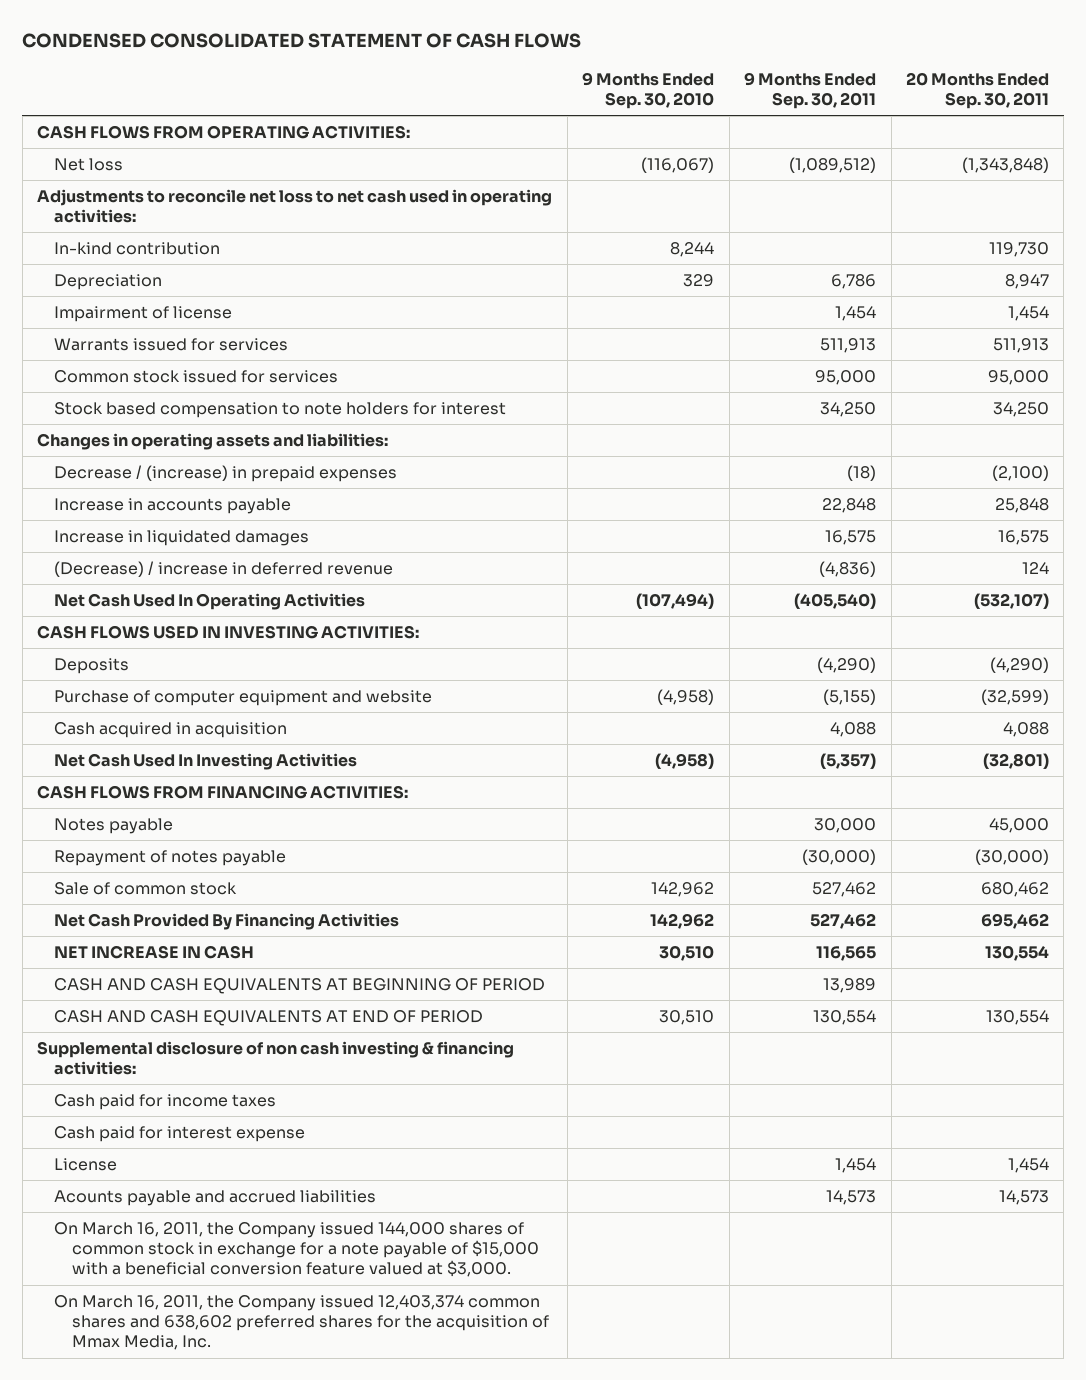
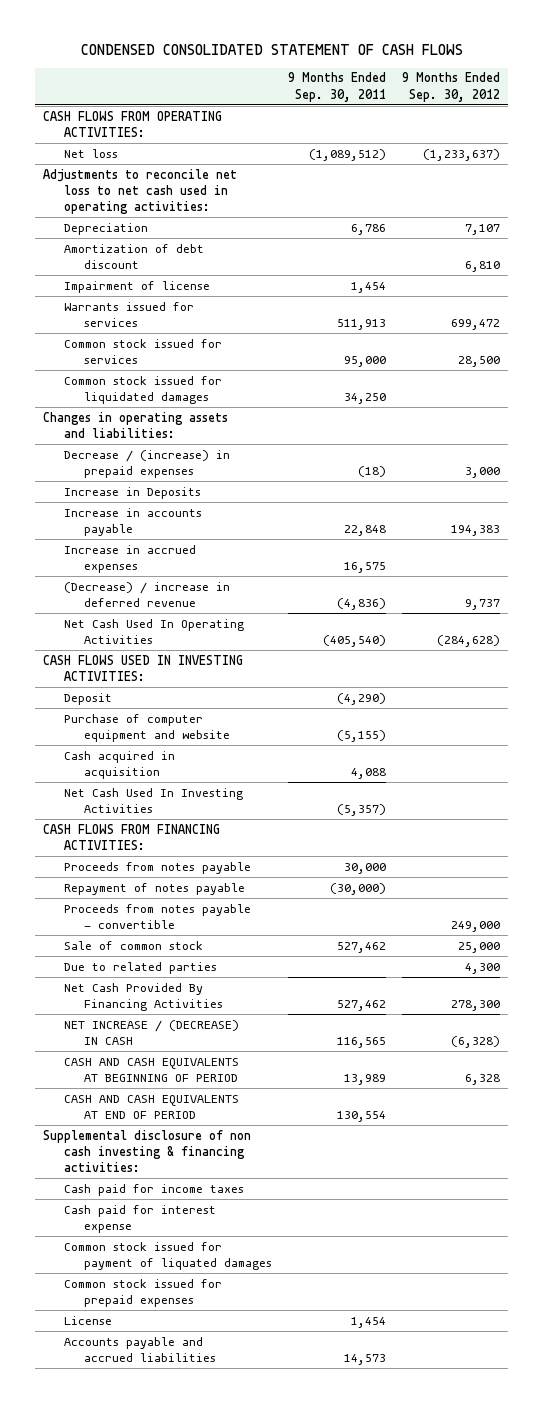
- | 9 Months Ended Sep. 30, 2010 | 9 Months Ended Sep. 30, 2011 | 20 Months Ended Sep. 30, 2011
+ | 9 Months Ended Sep. 30, 2011 | 9 Months Ended Sep. 30, 2012
- In-kind contribution | 8,244 | | 119,730
+ Amortization of debt discount | | 6,810
- Stock based compensation to note holders for interest | | 34,250 | 34,250
+ Common stock issued for liquidated damages | 34,250 |
+ Increase in Deposits
- Increase in liquidated damages | | 16,575 | 16,575
+ Increase in accrued expenses | 16,575 |
- Deposits | | (4,290) | (4,290)
+ Deposit | (4,290) |
- Notes payable | | 30,000 | 45,000
+ Proceeds from notes payable | 30,000 |
+ Proceeds from notes payable - convertible | | 249,000
+ Due to related parties | | 4,300
- NET INCREASE IN CASH | 30,510 | 116,565 | 130,554
+ NET INCREASE / (DECREASE) IN CASH | 116,565 | (6,328)
+ Common stock issued for payment of liquated damages
+ Common stock issued for prepaid expenses
- Acounts payable and accrued liabilities | | 14,573 | 14,573
- On March 16, 2011, the Company issued 144,000 shares of common stock in exchange for a note payable of $15,000 with a beneficial conversion feature valued at $3,000.
- On March 16, 2011, the Company issued 12,403,374 common shares and 638,602 preferred shares for the acquisition of Mmax Media, Inc.
+ Accounts payable and accrued liabilities | 14,573 |

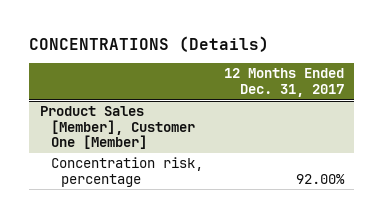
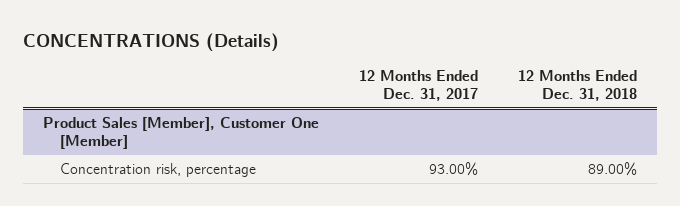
- | 12 Months Ended Dec. 31, 2017
+ | 12 Months Ended Dec. 31, 2017 | 12 Months Ended Dec. 31, 2018
@ Product Sales [Member], Customer One [Member]
- Concentration risk, percentage | 92.00%
+ Concentration risk, percentage | 93.00% | 89.00%

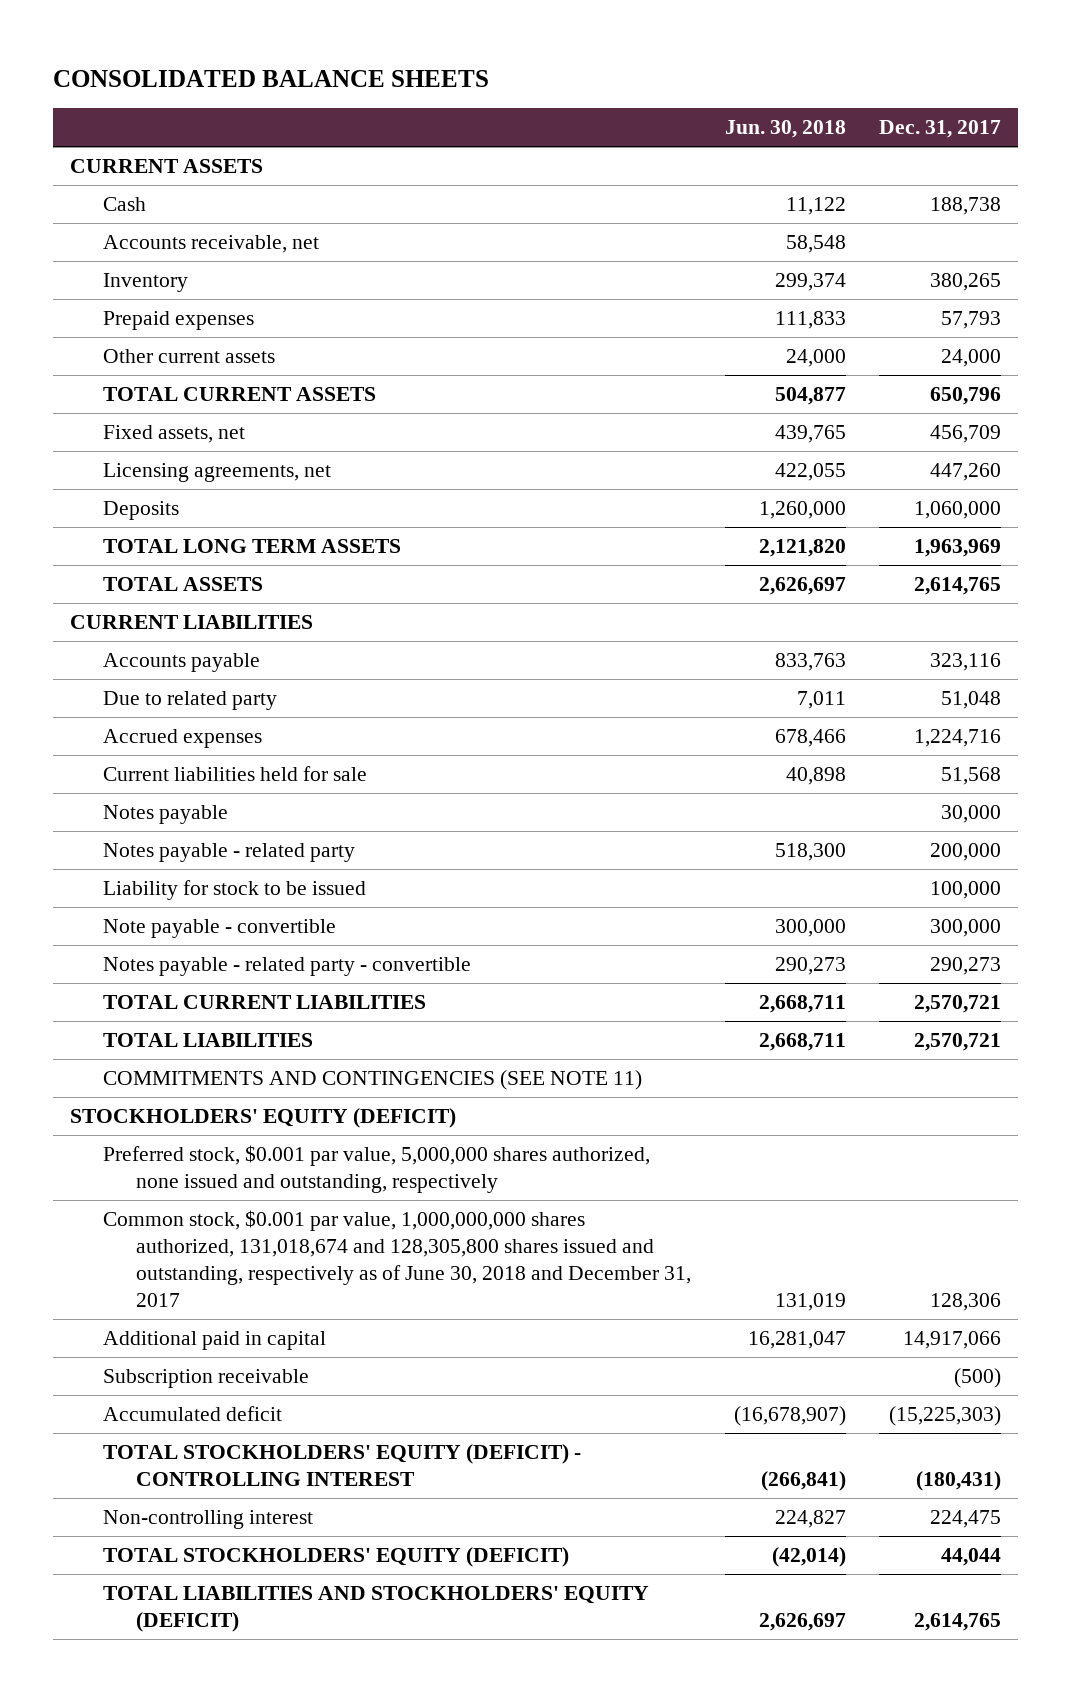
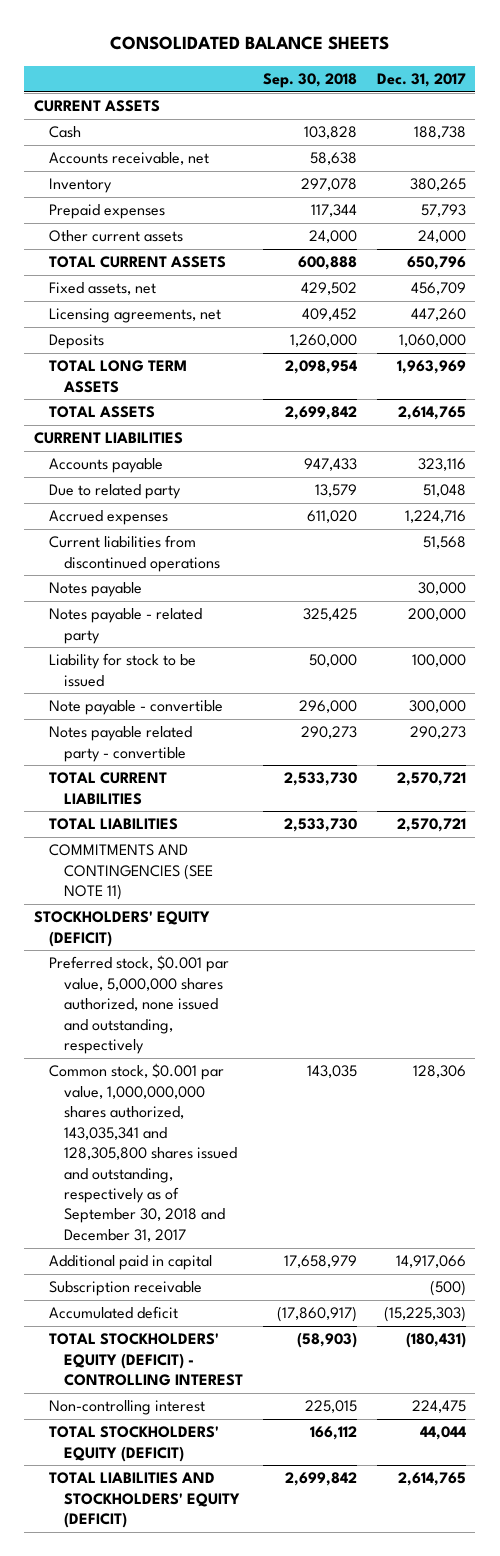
- | Jun. 30, 2018 | Dec. 31, 2017
+ | Sep. 30, 2018 | Dec. 31, 2017
- Current liabilities held for sale | 40,898 | 51,568
+ Current liabilities from discontinued operations | | 51,568
- Notes payable - related party - convertible | 290,273 | 290,273
+ Notes payable related party - convertible | 290,273 | 290,273
- Common stock, $0.001 par value, 1,000,000,000 shares authorized, 131,018,674 and 128,305,800 shares issued and outstanding, respectively as of June 30, 2018 and December 31, 2017 | 131,019 | 128,306
+ Common stock, $0.001 par value, 1,000,000,000 shares authorized, 143,035,341 and 128,305,800 shares issued and outstanding, respectively as of September 30, 2018 and December 31, 2017 | 143,035 | 128,306

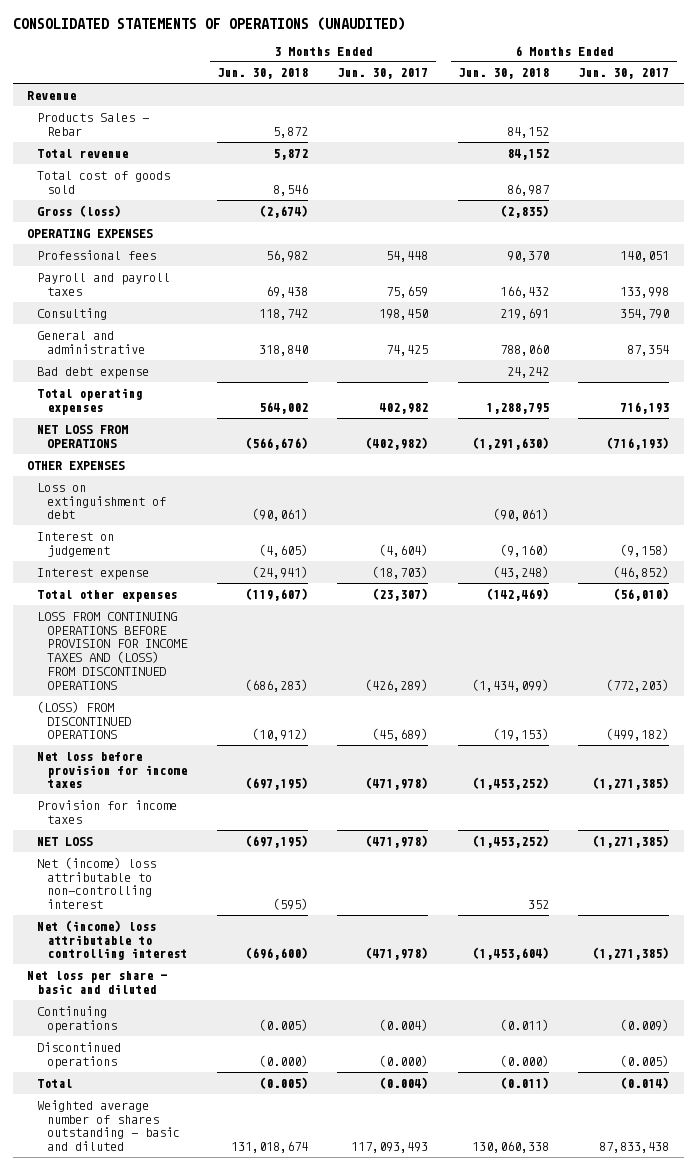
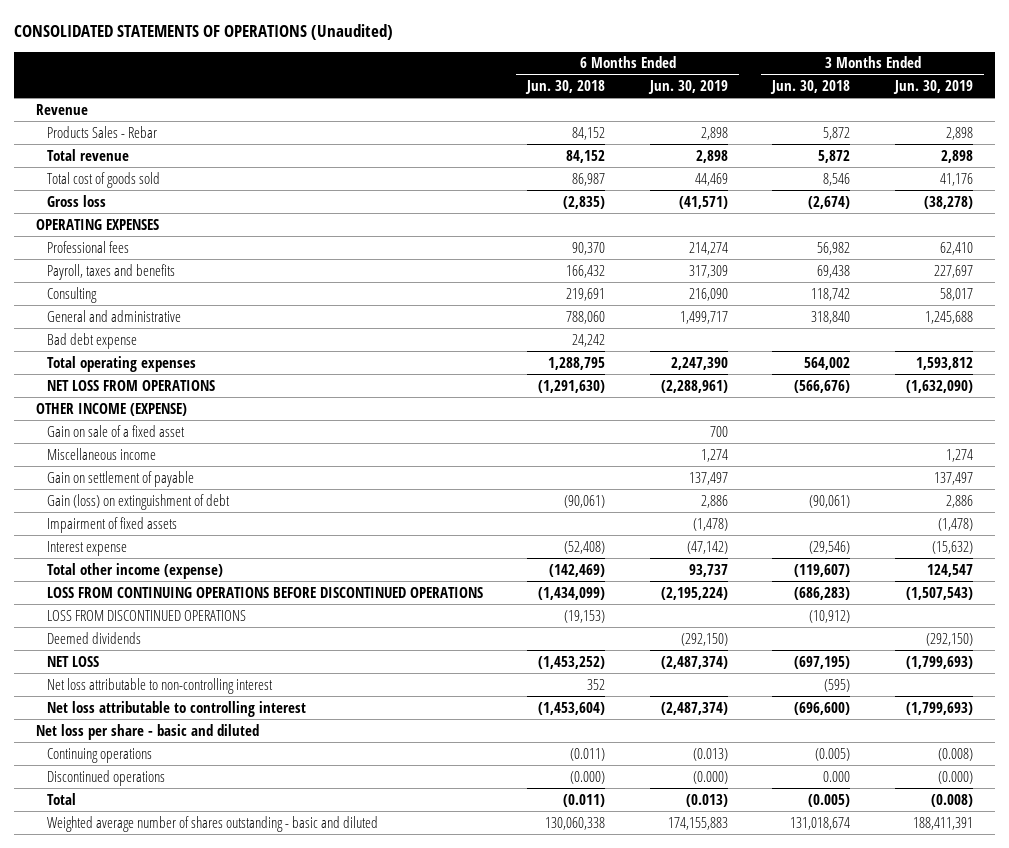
- CONSOLIDATED STATEMENTS OF OPERATIONS (UNAUDITED)
+ CONSOLIDATED STATEMENTS OF OPERATIONS (Unaudited)
- | 3 Months Ended Jun. 30, 2018 | 3 Months Ended Jun. 30, 2017 | 6 Months Ended Jun. 30, 2018 | 6 Months Ended Jun. 30, 2017
+ | 6 Months Ended Jun. 30, 2018 | 6 Months Ended Jun. 30, 2019 | 3 Months Ended Jun. 30, 2018 | 3 Months Ended Jun. 30, 2019
- Gross (loss) | (2,674) | | (2,835) |
+ Gross loss | (2,835) | (41,571) | (2,674) | (38,278)
- Payroll and payroll taxes | 69,438 | 75,659 | 166,432 | 133,998
+ Payroll, taxes and benefits | 166,432 | 317,309 | 69,438 | 227,697
- OTHER EXPENSES
- Loss on extinguishment of debt | (90,061) | | (90,061) |
- Interest on judgement | (4,605) | (4,604) | (9,160) | (9,158)
- Interest expense | (24,941) | (18,703) | (43,248) | (46,852)
- Total other expenses | (119,607) | (23,307) | (142,469) | (56,010)
- LOSS FROM CONTINUING OPERATIONS BEFORE PROVISION FOR INCOME TAXES AND (LOSS) FROM DISCONTINUED OPERATIONS | (686,283) | (426,289) | (1,434,099) | (772,203)
- (LOSS) FROM DISCONTINUED OPERATIONS | (10,912) | (45,689) | (19,153) | (499,182)
- Net loss before provision for income taxes | (697,195) | (471,978) | (1,453,252) | (1,271,385)
- Provision for income taxes
+ OTHER INCOME (EXPENSE)
+ Gain on sale of a fixed asset | | 700 | |
+ Miscellaneous income | | 1,274 | | 1,274
+ Gain on settlement of payable | | 137,497 | | 137,497
+ Gain (loss) on extinguishment of debt | (90,061) | 2,886 | (90,061) | 2,886
+ Impairment of fixed assets | | (1,478) | | (1,478)
+ Interest expense | (52,408) | (47,142) | (29,546) | (15,632)
+ Total other income (expense) | (142,469) | 93,737 | (119,607) | 124,547
+ LOSS FROM CONTINUING OPERATIONS BEFORE DISCONTINUED OPERATIONS | (1,434,099) | (2,195,224) | (686,283) | (1,507,543)
+ LOSS FROM DISCONTINUED OPERATIONS | (19,153) | | (10,912) |
+ Deemed dividends | | (292,150) | | (292,150)
- Net (income) loss attributable to non-controlling interest | (595) | | 352 |
- Net (income) loss attributable to controlling interest | (696,600) | (471,978) | (1,453,604) | (1,271,385)
+ Net loss attributable to non-controlling interest | 352 | | (595) |
+ Net loss attributable to controlling interest | (1,453,604) | (2,487,374) | (696,600) | (1,799,693)
- Discontinued operations | (0.000) | (0.000) | (0.000) | (0.005)
+ Discontinued operations | (0.000) | (0.000) | 0.000 | (0.000)

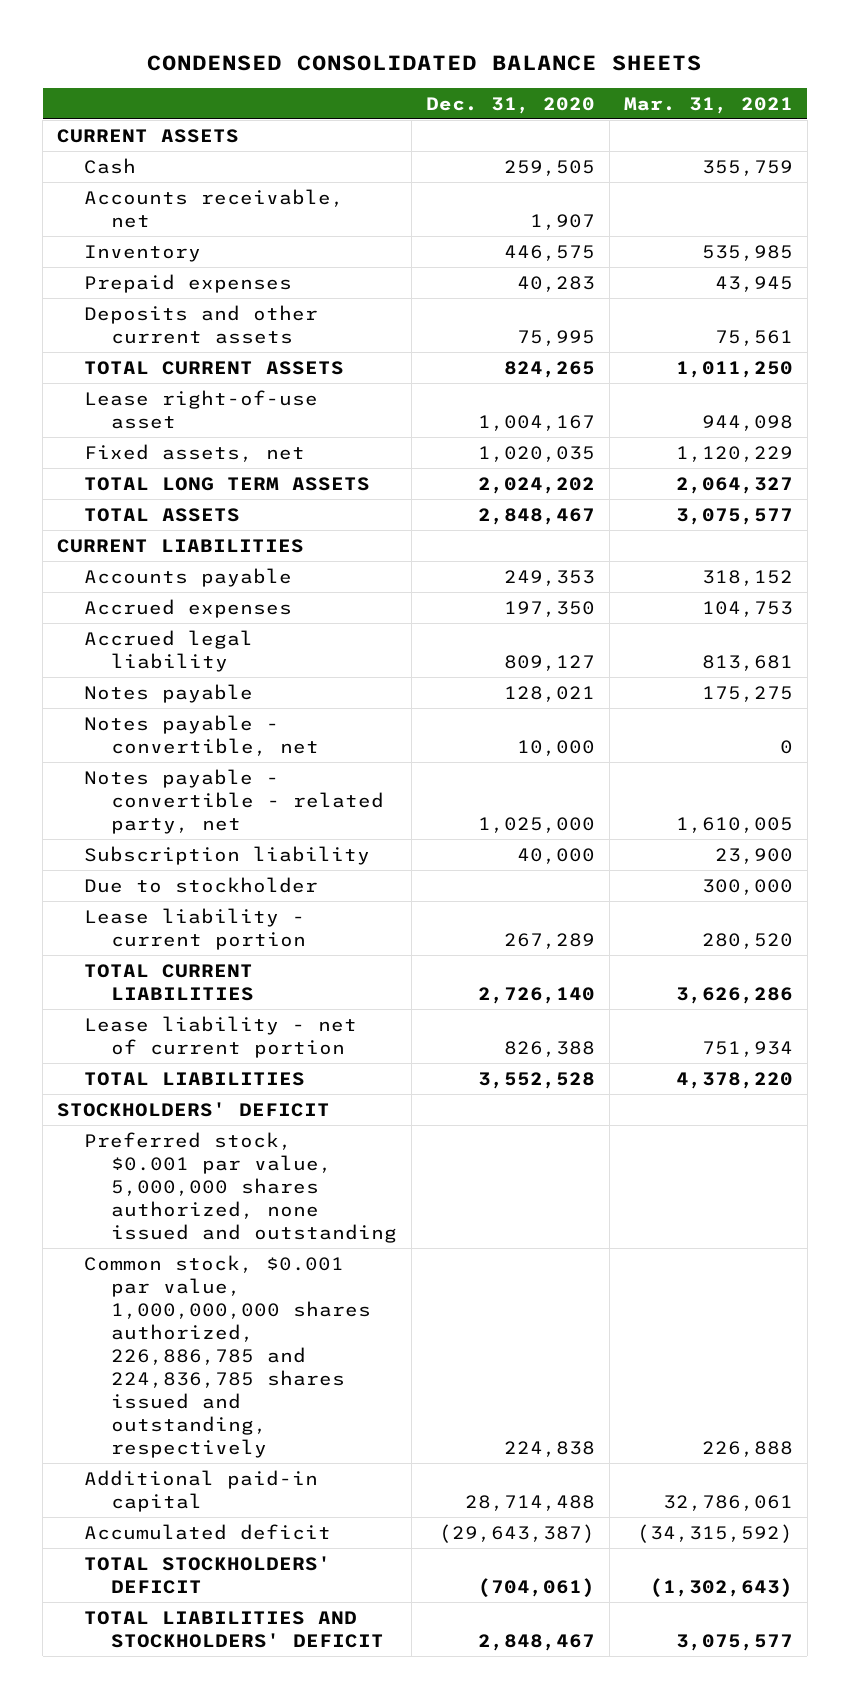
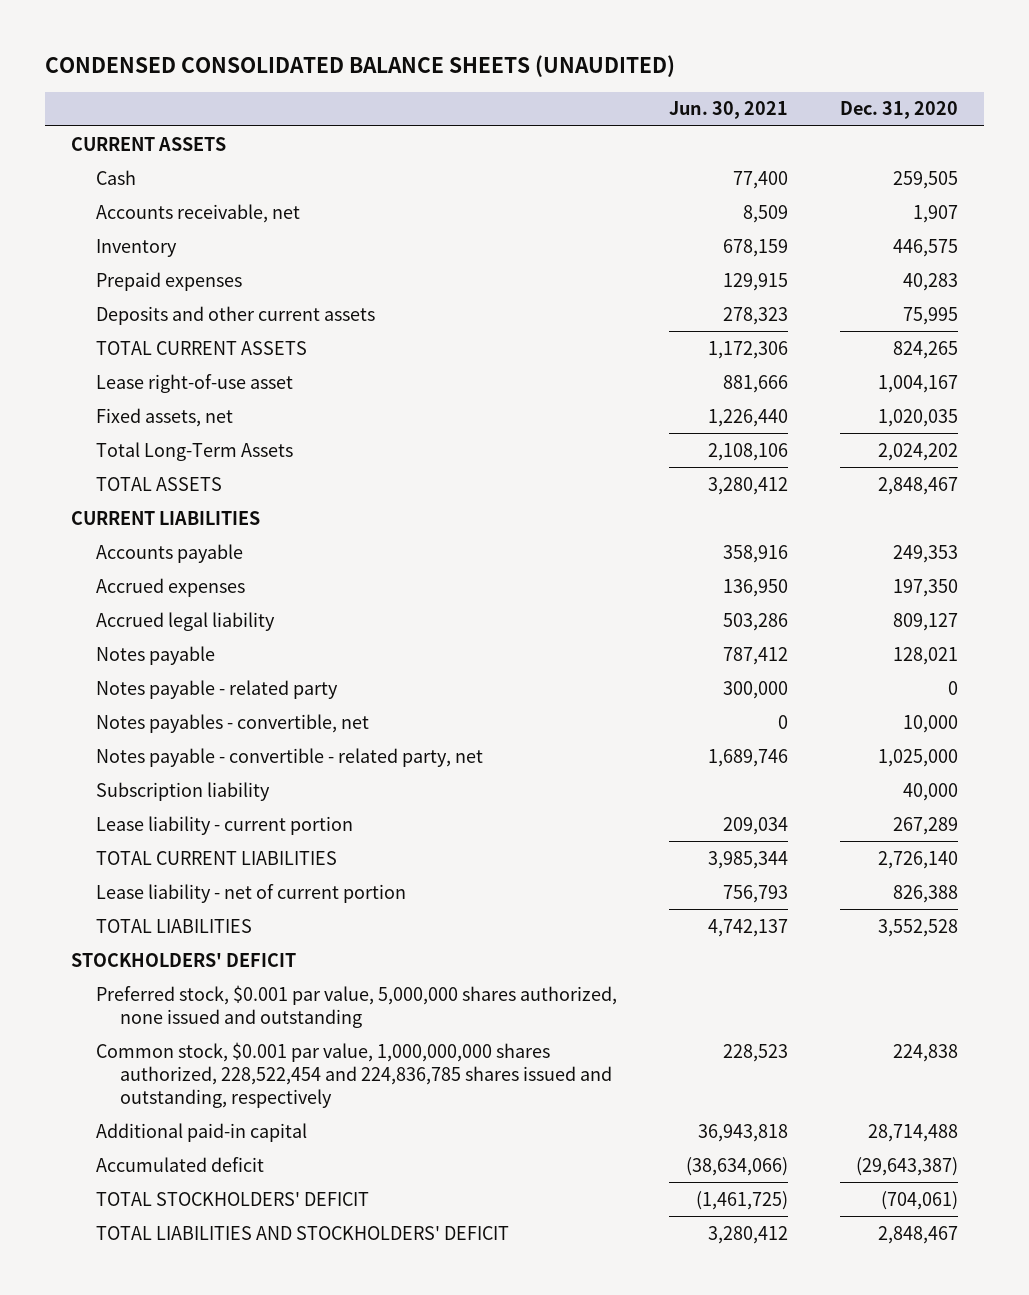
- CONDENSED CONSOLIDATED BALANCE SHEETS
+ CONDENSED CONSOLIDATED BALANCE SHEETS (UNAUDITED)
- | Dec. 31, 2020 | Mar. 31, 2021
+ | Jun. 30, 2021 | Dec. 31, 2020
- TOTAL LONG TERM ASSETS | 2,024,202 | 2,064,327
+ Total Long-Term Assets | 2,108,106 | 2,024,202
- Notes payable - convertible, net | 10,000 | 0
+ Notes payable - related party | 300,000 | 0
+ Notes payables - convertible, net | 0 | 10,000
- Due to stockholder | | 300,000
- Common stock, $0.001 par value, 1,000,000,000 shares authorized, 226,886,785 and 224,836,785 shares issued and outstanding, respectively | 224,838 | 226,888
+ Common stock, $0.001 par value, 1,000,000,000 shares authorized, 228,522,454 and 224,836,785 shares issued and outstanding, respectively | 228,523 | 224,838

